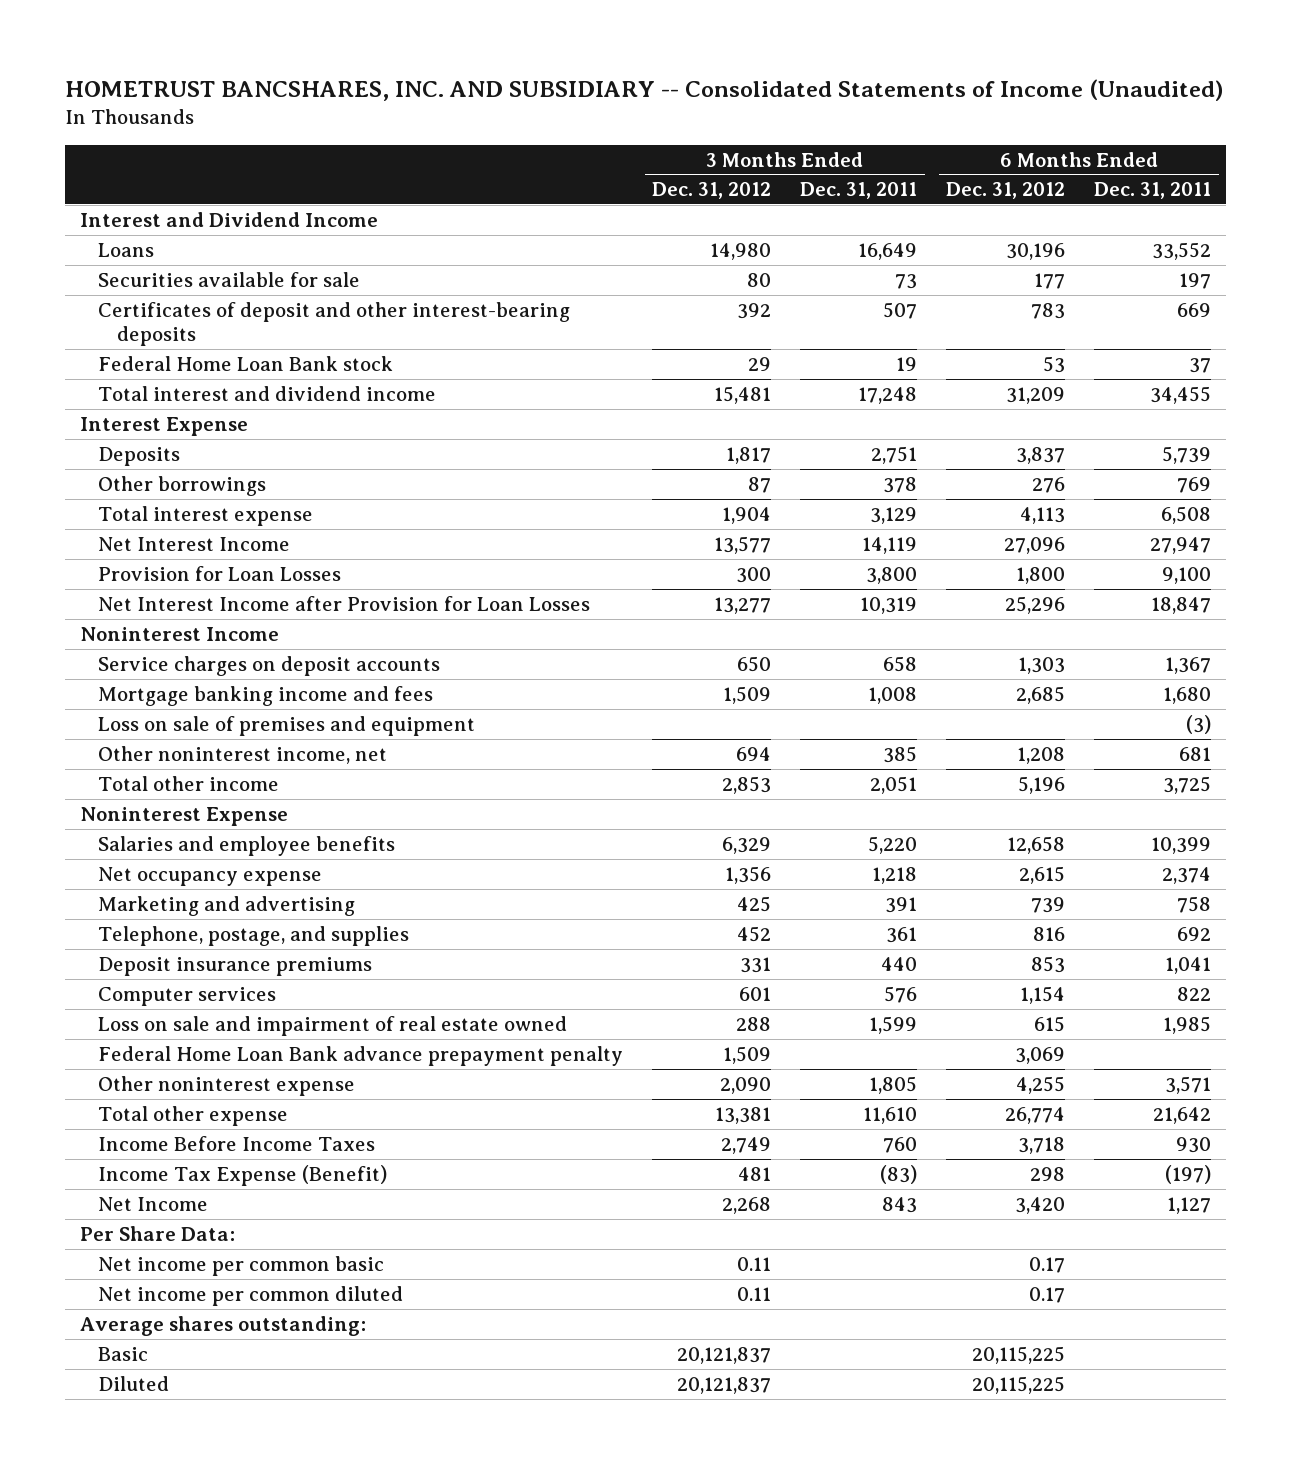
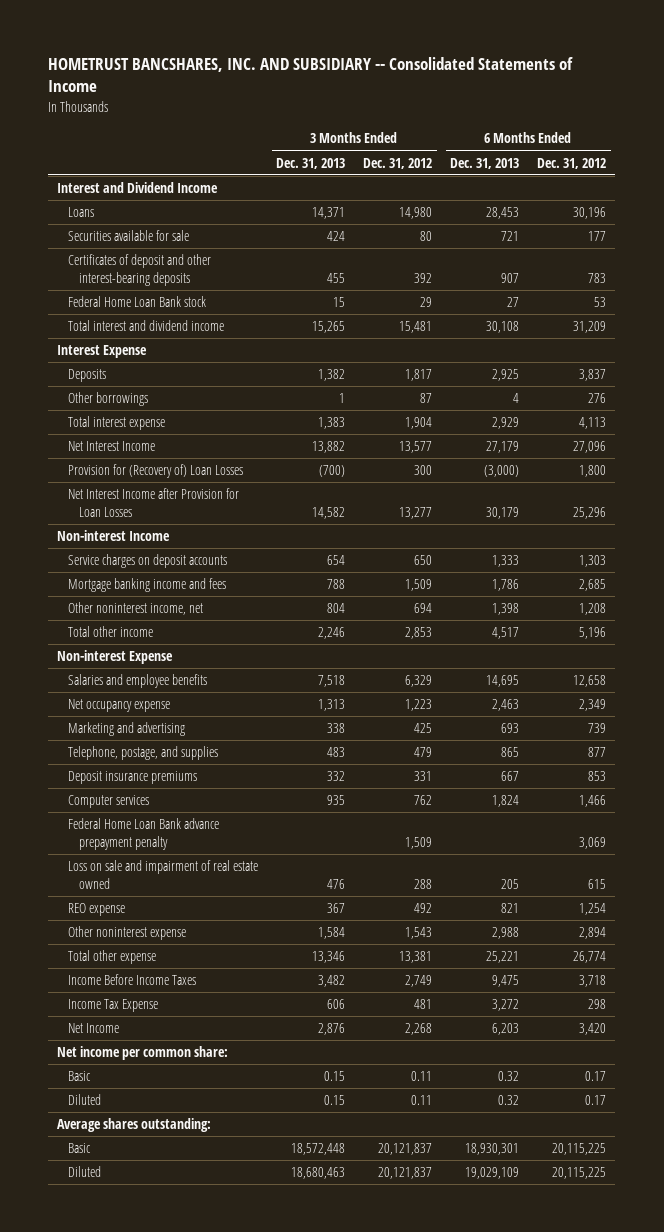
- HOMETRUST BANCSHARES, INC. AND SUBSIDIARY -- Consolidated Statements of Income (Unaudited)
+ HOMETRUST BANCSHARES, INC. AND SUBSIDIARY -- Consolidated Statements of Income
- | 3 Months Ended Dec. 31, 2012 | 3 Months Ended Dec. 31, 2011 | 6 Months Ended Dec. 31, 2012 | 6 Months Ended Dec. 31, 2011
+ | 3 Months Ended Dec. 31, 2013 | 3 Months Ended Dec. 31, 2012 | 6 Months Ended Dec. 31, 2013 | 6 Months Ended Dec. 31, 2012
- Provision for Loan Losses | 300 | 3,800 | 1,800 | 9,100
+ Provision for (Recovery of) Loan Losses | (700) | 300 | (3,000) | 1,800
- Noninterest Income
+ Non-interest Income
- Loss on sale of premises and equipment | | | | (3)
- Noninterest Expense
+ Non-interest Expense
- Net occupancy expense | 1,356 | 1,218 | 2,615 | 2,374
+ Net occupancy expense | 1,313 | 1,223 | 2,463 | 2,349
- Telephone, postage, and supplies | 452 | 361 | 816 | 692
+ Telephone, postage, and supplies | 483 | 479 | 865 | 877
- Computer services | 601 | 576 | 1,154 | 822
+ Computer services | 935 | 762 | 1,824 | 1,466
- Other noninterest expense | 2,090 | 1,805 | 4,255 | 3,571
moved down: Loss on sale and impairment of real estate owned | 476 | 288 | 205 | 615
+ REO expense | 367 | 492 | 821 | 1,254
+ Other noninterest expense | 1,584 | 1,543 | 2,988 | 2,894
- Income Tax Expense (Benefit) | 481 | (83) | 298 | (197)
+ Income Tax Expense | 606 | 481 | 3,272 | 298
- Per Share Data:
- Net income per common basic | 0.11 | | 0.17 |
- Net income per common diluted | 0.11 | | 0.17 |
+ Net income per common share:
+ Basic | 0.15 | 0.11 | 0.32 | 0.17
+ Diluted | 0.15 | 0.11 | 0.32 | 0.17

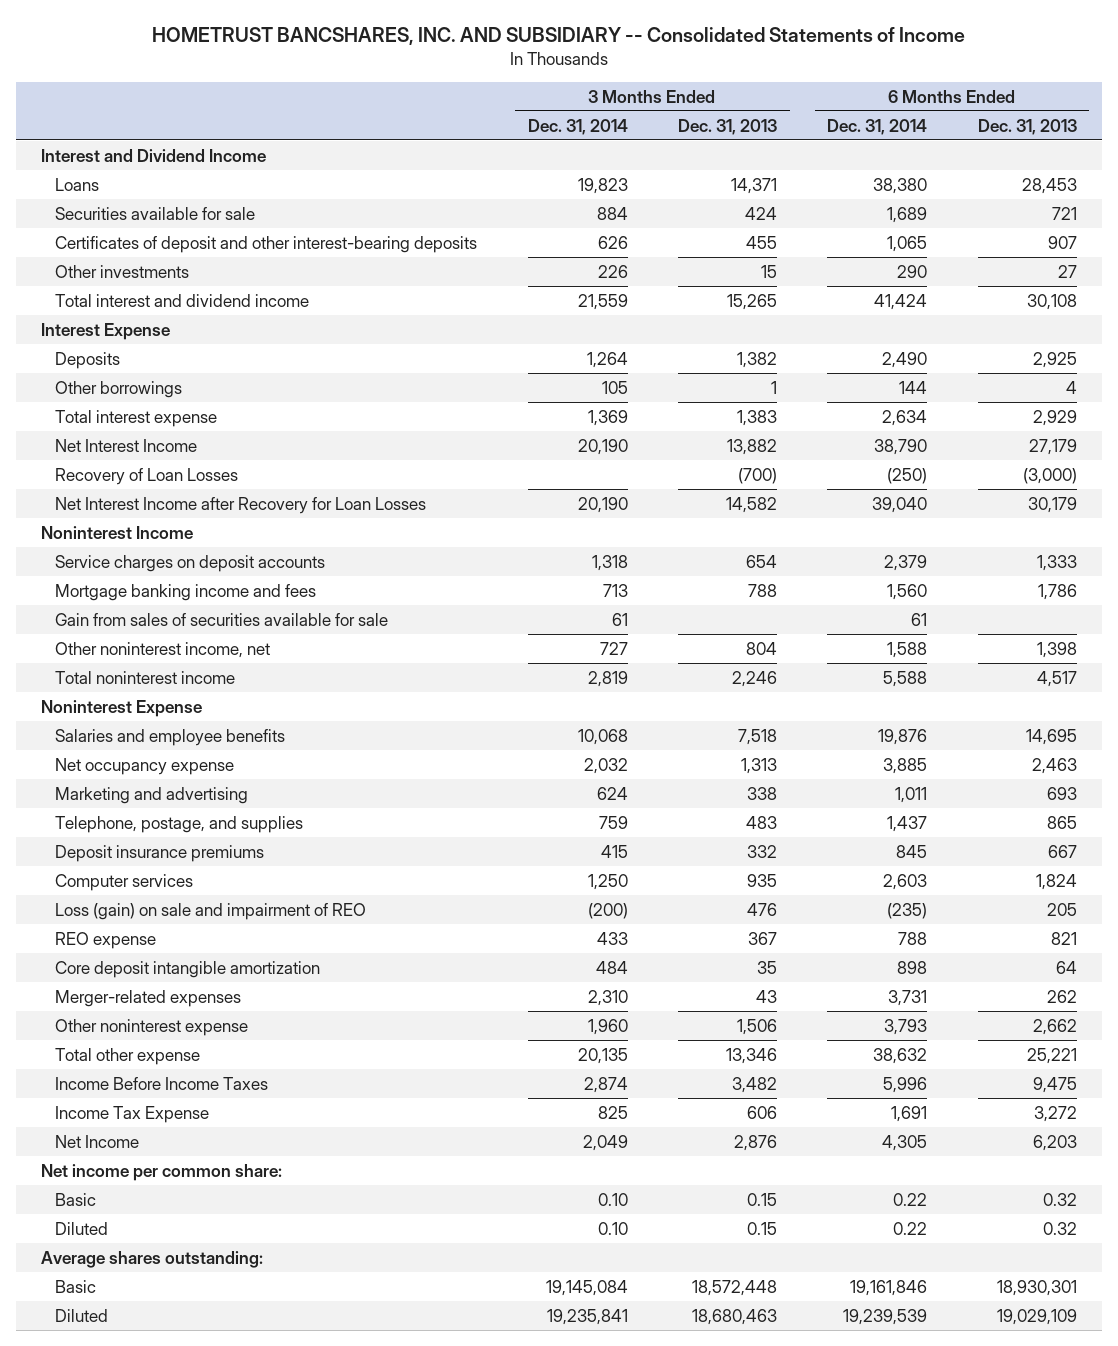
- | 3 Months Ended Dec. 31, 2013 | 3 Months Ended Dec. 31, 2012 | 6 Months Ended Dec. 31, 2013 | 6 Months Ended Dec. 31, 2012
+ | 3 Months Ended Dec. 31, 2014 | 3 Months Ended Dec. 31, 2013 | 6 Months Ended Dec. 31, 2014 | 6 Months Ended Dec. 31, 2013
- Federal Home Loan Bank stock | 15 | 29 | 27 | 53
+ Other investments | 226 | 15 | 290 | 27
- Provision for (Recovery of) Loan Losses | (700) | 300 | (3,000) | 1,800
- Net Interest Income after Provision for Loan Losses | 14,582 | 13,277 | 30,179 | 25,296
- Non-interest Income
+ Recovery of Loan Losses | | (700) | (250) | (3,000)
+ Net Interest Income after Recovery for Loan Losses | 20,190 | 14,582 | 39,040 | 30,179
+ Noninterest Income
+ Gain from sales of securities available for sale | 61 | | 61 |
- Total other income | 2,246 | 2,853 | 4,517 | 5,196
- Non-interest Expense
+ Total noninterest income | 2,819 | 2,246 | 5,588 | 4,517
+ Noninterest Expense
- Federal Home Loan Bank advance prepayment penalty | | 1,509 | | 3,069
- Loss on sale and impairment of real estate owned | 476 | 288 | 205 | 615
+ Loss (gain) on sale and impairment of REO | (200) | 476 | (235) | 205
- Other noninterest expense | 1,584 | 1,543 | 2,988 | 2,894
+ Core deposit intangible amortization | 484 | 35 | 898 | 64
+ Merger-related expenses | 2,310 | 43 | 3,731 | 262
+ Other noninterest expense | 1,960 | 1,506 | 3,793 | 2,662

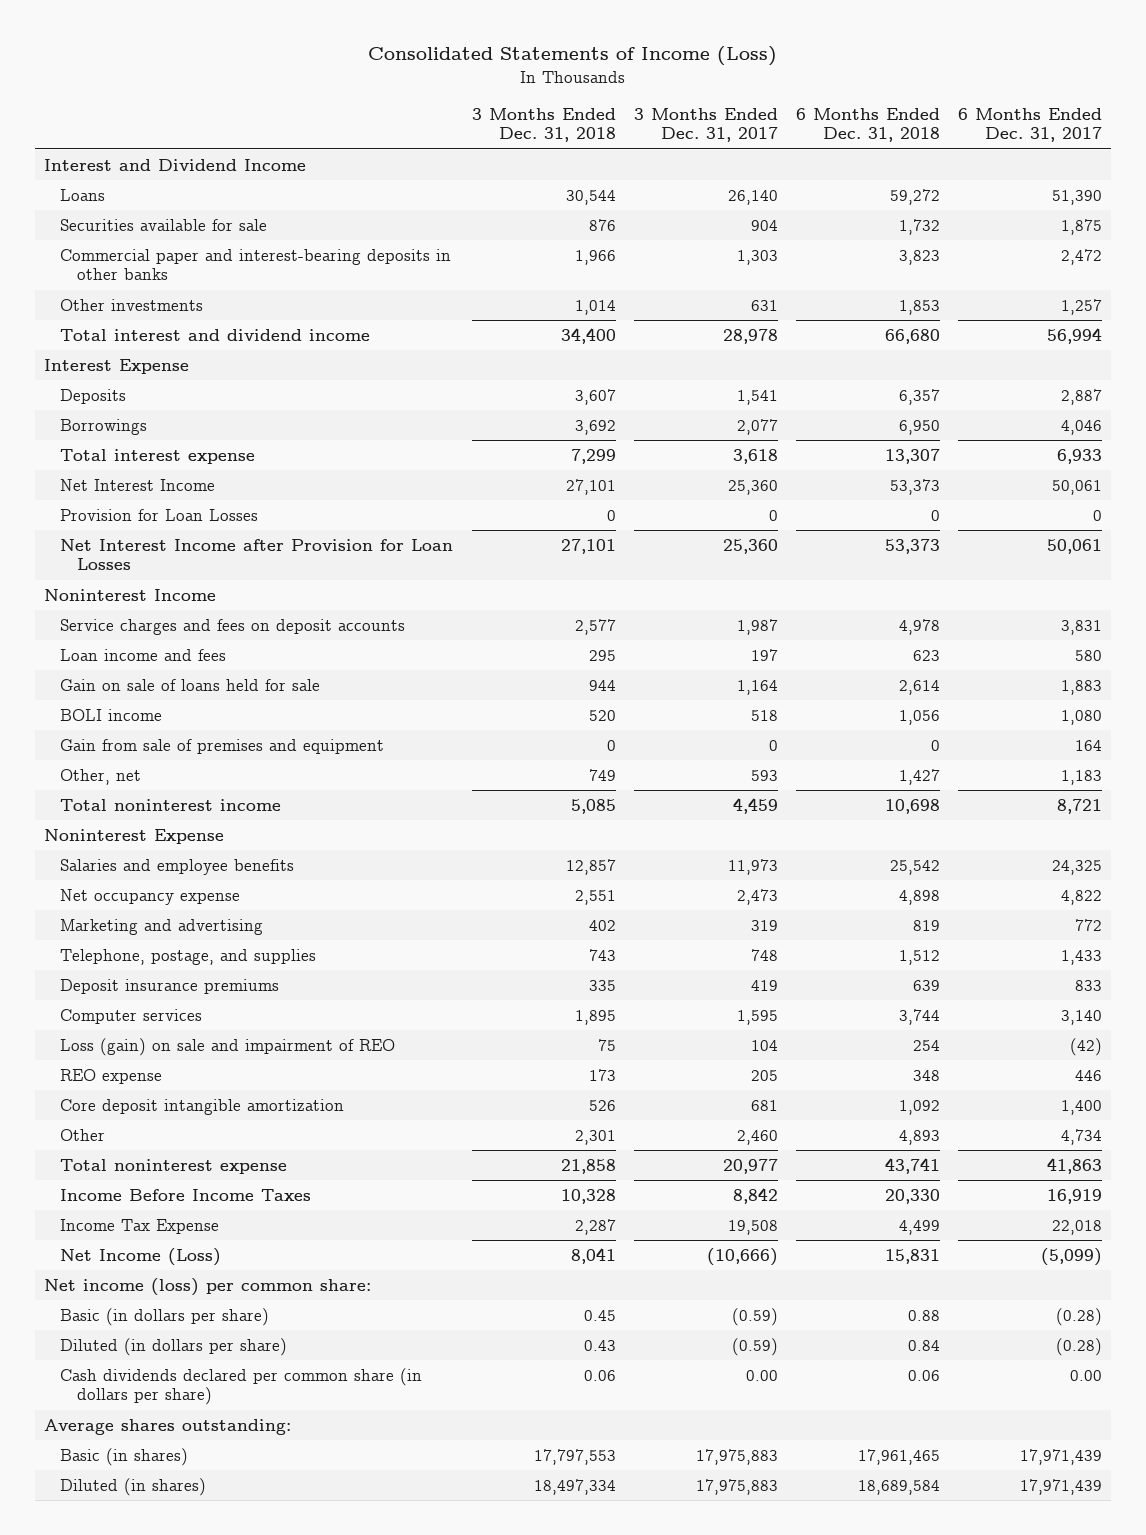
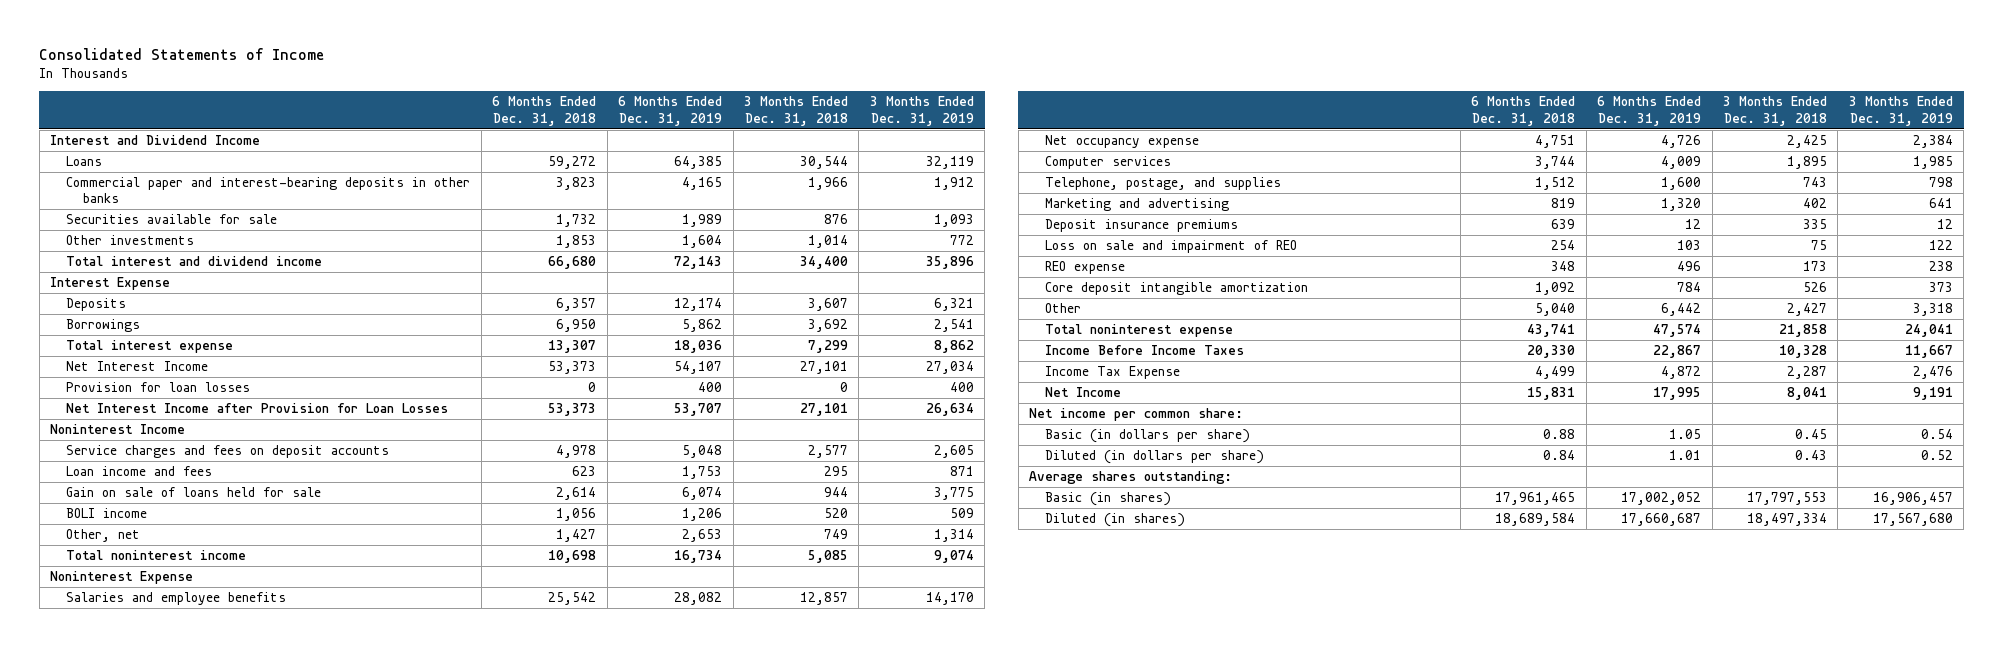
- Consolidated Statements of Income (Loss)
+ Consolidated Statements of Income
- | 3 Months Ended Dec. 31, 2018 | 3 Months Ended Dec. 31, 2017 | 6 Months Ended Dec. 31, 2018 | 6 Months Ended Dec. 31, 2017
+ | 6 Months Ended Dec. 31, 2018 | 6 Months Ended Dec. 31, 2019 | 3 Months Ended Dec. 31, 2018 | 3 Months Ended Dec. 31, 2019
moved down: Securities available for sale | 1,732 | 1,989 | 876 | 1,093
- Provision for Loan Losses | 0 | 0 | 0 | 0
+ Provision for loan losses | 0 | 400 | 0 | 400
- Gain from sale of premises and equipment | 0 | 0 | 0 | 164
- Net occupancy expense | 2,551 | 2,473 | 4,898 | 4,822
+ Net occupancy expense | 4,751 | 4,726 | 2,425 | 2,384
moved up: Computer services | 3,744 | 4,009 | 1,895 | 1,985
moved down: Marketing and advertising | 819 | 1,320 | 402 | 641
- Loss (gain) on sale and impairment of REO | 75 | 104 | 254 | (42)
+ Loss on sale and impairment of REO | 254 | 103 | 75 | 122
- Other | 2,301 | 2,460 | 4,893 | 4,734
+ Other | 5,040 | 6,442 | 2,427 | 3,318
- Net Income (Loss) | 8,041 | (10,666) | 15,831 | (5,099)
- Net income (loss) per common share:
+ Net Income | 15,831 | 17,995 | 8,041 | 9,191
+ Net income per common share:
- Cash dividends declared per common share (in dollars per share) | 0.06 | 0.00 | 0.06 | 0.00

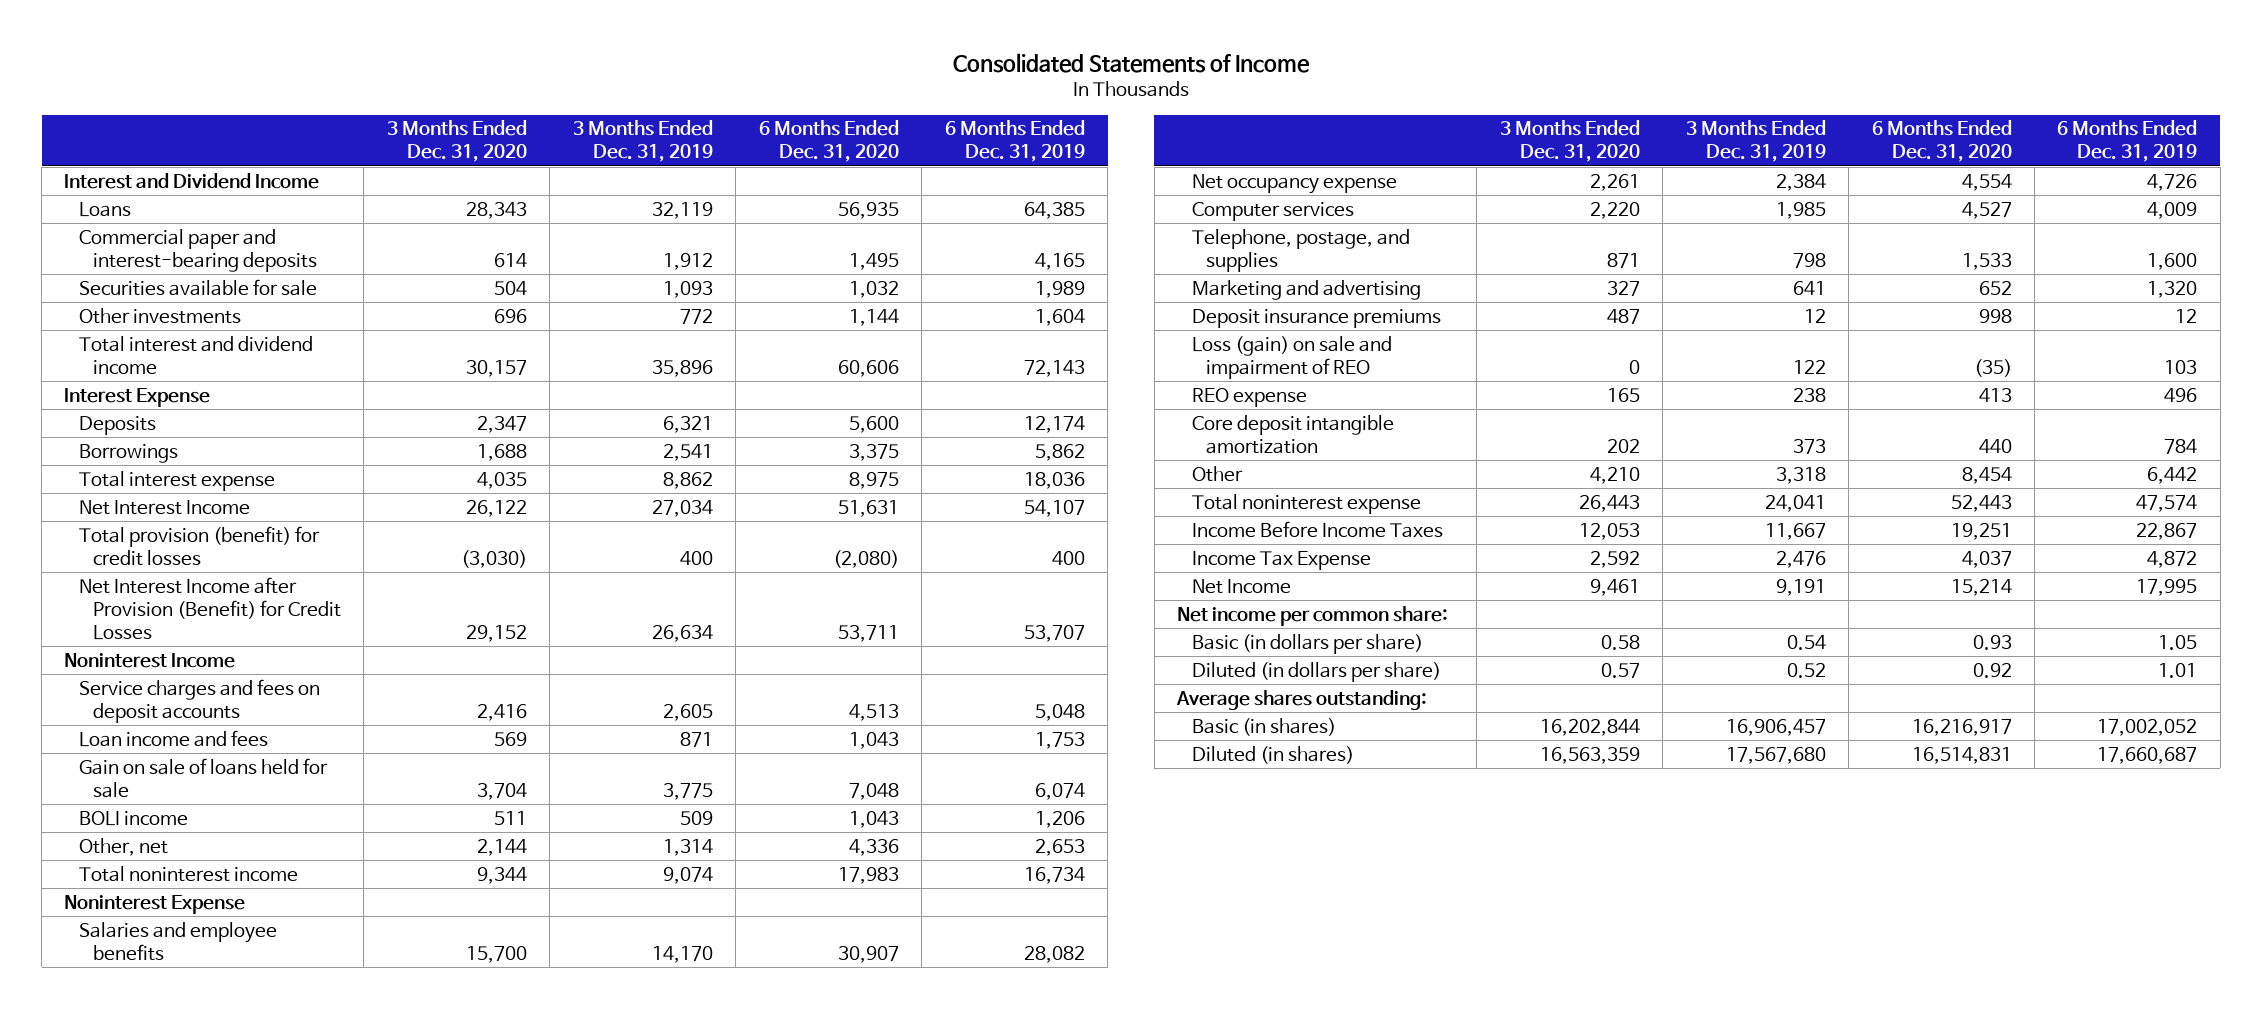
- | 6 Months Ended Dec. 31, 2018 | 6 Months Ended Dec. 31, 2019 | 3 Months Ended Dec. 31, 2018 | 3 Months Ended Dec. 31, 2019
+ | 3 Months Ended Dec. 31, 2020 | 3 Months Ended Dec. 31, 2019 | 6 Months Ended Dec. 31, 2020 | 6 Months Ended Dec. 31, 2019
- Commercial paper and interest-bearing deposits in other banks | 3,823 | 4,165 | 1,966 | 1,912
+ Commercial paper and interest-bearing deposits | 614 | 1,912 | 1,495 | 4,165
- Provision for loan losses | 0 | 400 | 0 | 400
- Net Interest Income after Provision for Loan Losses | 53,373 | 53,707 | 27,101 | 26,634
+ Total provision (benefit) for credit losses | (3,030) | 400 | (2,080) | 400
+ Net Interest Income after Provision (Benefit) for Credit Losses | 29,152 | 26,634 | 53,711 | 53,707
- Loss on sale and impairment of REO | 254 | 103 | 75 | 122
+ Loss (gain) on sale and impairment of REO | 0 | 122 | (35) | 103

